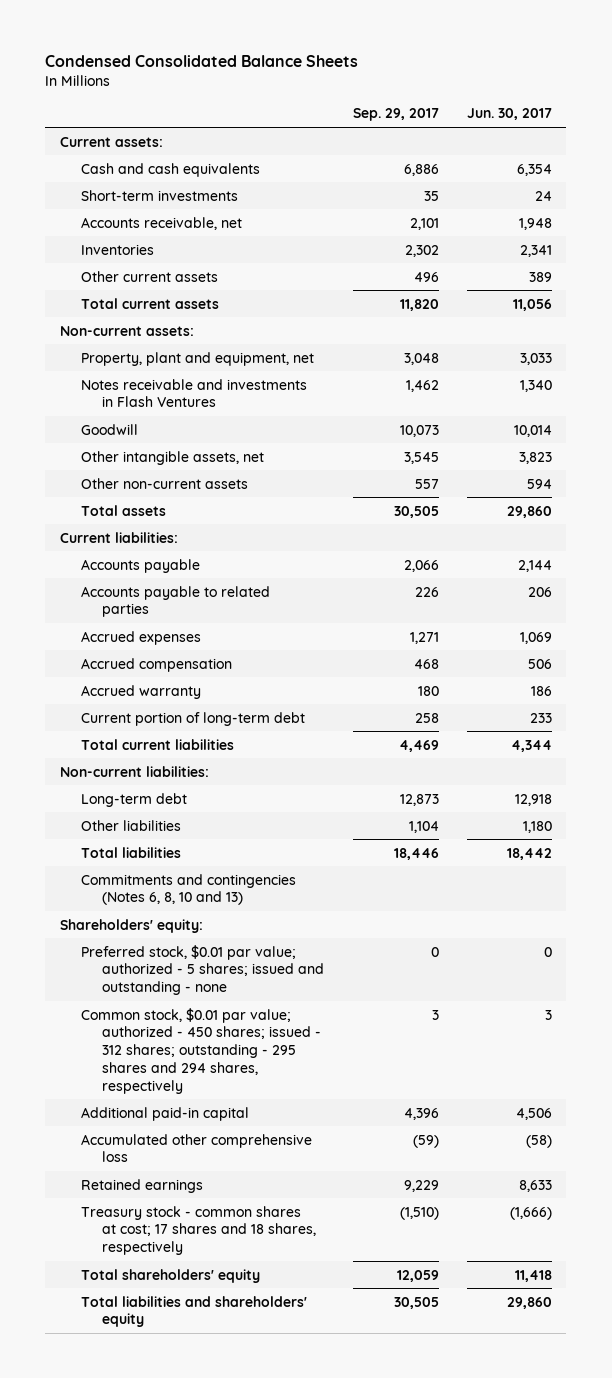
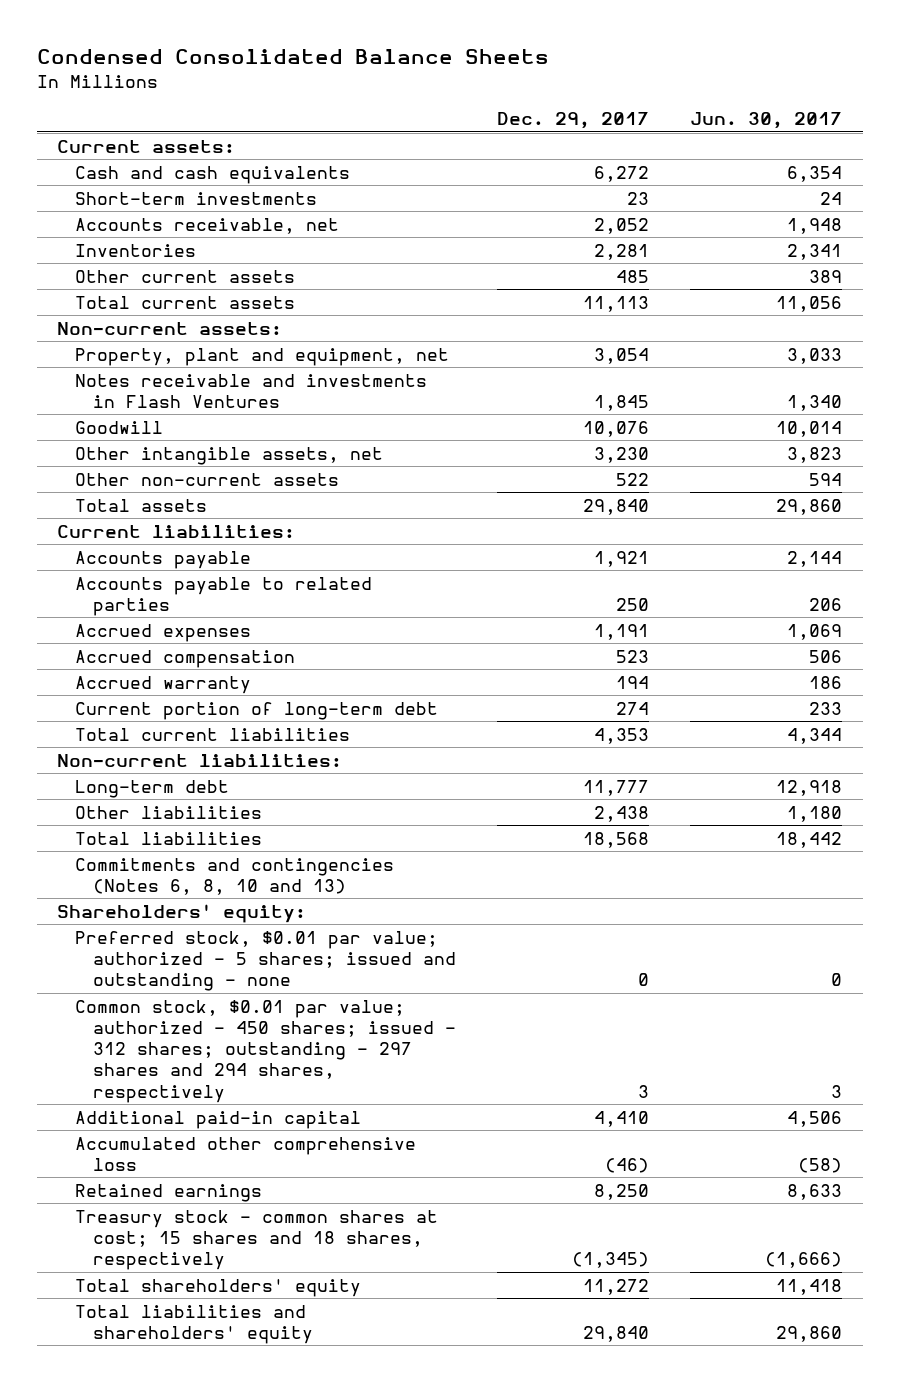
- | Sep. 29, 2017 | Jun. 30, 2017
+ | Dec. 29, 2017 | Jun. 30, 2017
- Common stock, $0.01 par value; authorized - 450 shares; issued - 312 shares; outstanding - 295 shares and 294 shares, respectively | 3 | 3
+ Common stock, $0.01 par value; authorized - 450 shares; issued - 312 shares; outstanding - 297 shares and 294 shares, respectively | 3 | 3
- Treasury stock - common shares at cost; 17 shares and 18 shares, respectively | (1,510) | (1,666)
+ Treasury stock - common shares at cost; 15 shares and 18 shares, respectively | (1,345) | (1,666)

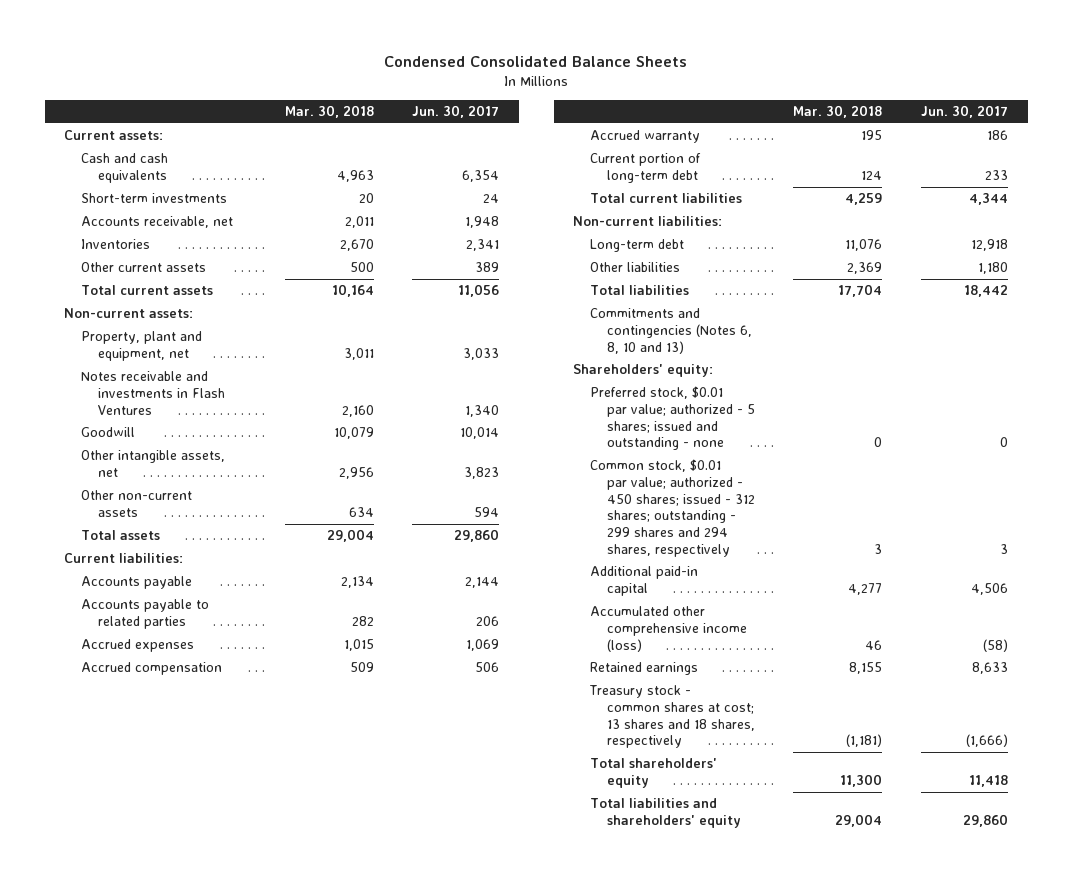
- | Dec. 29, 2017 | Jun. 30, 2017
+ | Mar. 30, 2018 | Jun. 30, 2017
- Common stock, $0.01 par value; authorized - 450 shares; issued - 312 shares; outstanding - 297 shares and 294 shares, respectively | 3 | 3
+ Common stock, $0.01 par value; authorized - 450 shares; issued - 312 shares; outstanding - 299 shares and 294 shares, respectively | 3 | 3
- Accumulated other comprehensive loss | (46) | (58)
+ Accumulated other comprehensive income (loss) | 46 | (58)
- Treasury stock - common shares at cost; 15 shares and 18 shares, respectively | (1,345) | (1,666)
+ Treasury stock - common shares at cost; 13 shares and 18 shares, respectively | (1,181) | (1,666)

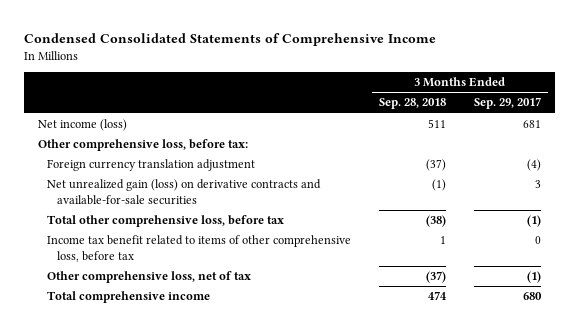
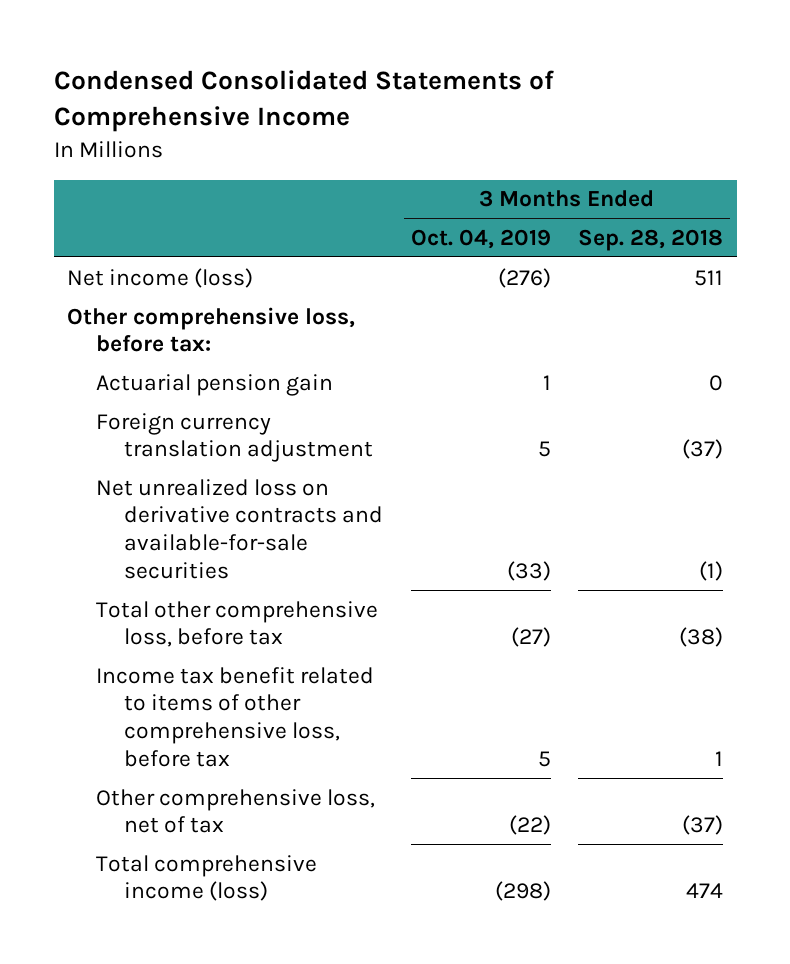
- | 3 Months Ended Sep. 28, 2018 | 3 Months Ended Sep. 29, 2017
+ | 3 Months Ended Oct. 04, 2019 | 3 Months Ended Sep. 28, 2018
+ Actuarial pension gain | 1 | 0
- Net unrealized gain (loss) on derivative contracts and available-for-sale securities | (1) | 3
+ Net unrealized loss on derivative contracts and available-for-sale securities | (33) | (1)
- Total comprehensive income | 474 | 680
+ Total comprehensive income (loss) | (298) | 474

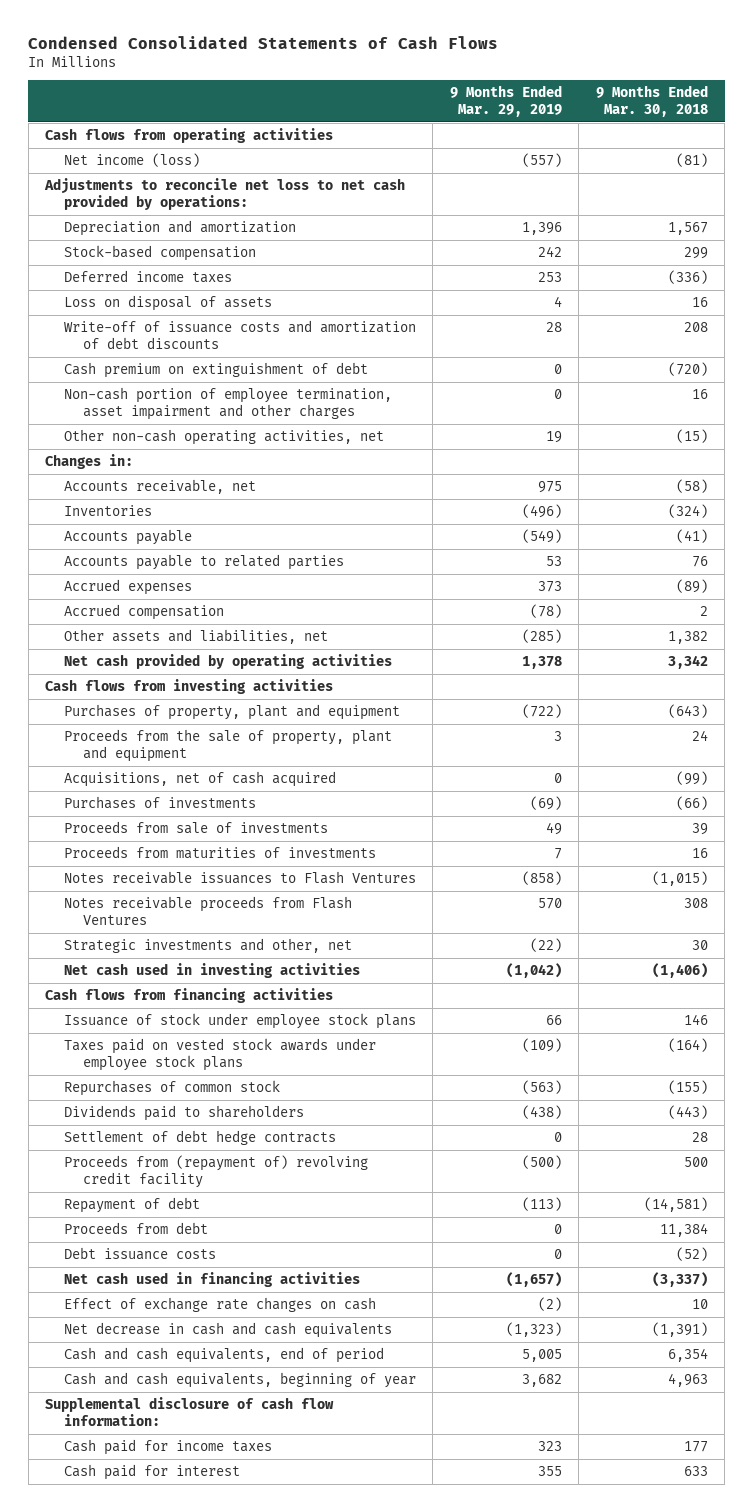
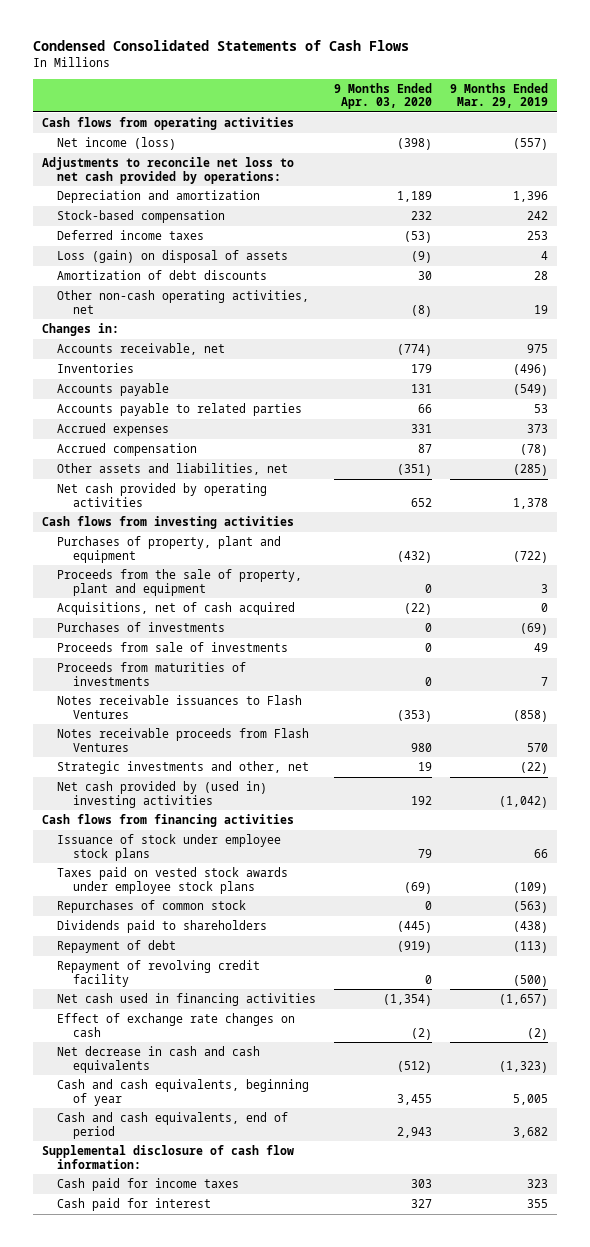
- | 9 Months Ended Mar. 29, 2019 | 9 Months Ended Mar. 30, 2018
+ | 9 Months Ended Apr. 03, 2020 | 9 Months Ended Mar. 29, 2019
- Loss on disposal of assets | 4 | 16
- Write-off of issuance costs and amortization of debt discounts | 28 | 208
- Cash premium on extinguishment of debt | 0 | (720)
- Non-cash portion of employee termination, asset impairment and other charges | 0 | 16
+ Loss (gain) on disposal of assets | (9) | 4
+ Amortization of debt discounts | 30 | 28
- Net cash used in investing activities | (1,042) | (1,406)
+ Net cash provided by (used in) investing activities | 192 | (1,042)
- Settlement of debt hedge contracts | 0 | 28
- Proceeds from (repayment of) revolving credit facility | (500) | 500
- Proceeds from debt | 0 | 11,384
- Debt issuance costs | 0 | (52)
+ Repayment of revolving credit facility | 0 | (500)
- Cash and cash equivalents, end of period | 5,005 | 6,354
- Cash and cash equivalents, beginning of year | 3,682 | 4,963
+ Cash and cash equivalents, beginning of year | 3,455 | 5,005
+ Cash and cash equivalents, end of period | 2,943 | 3,682

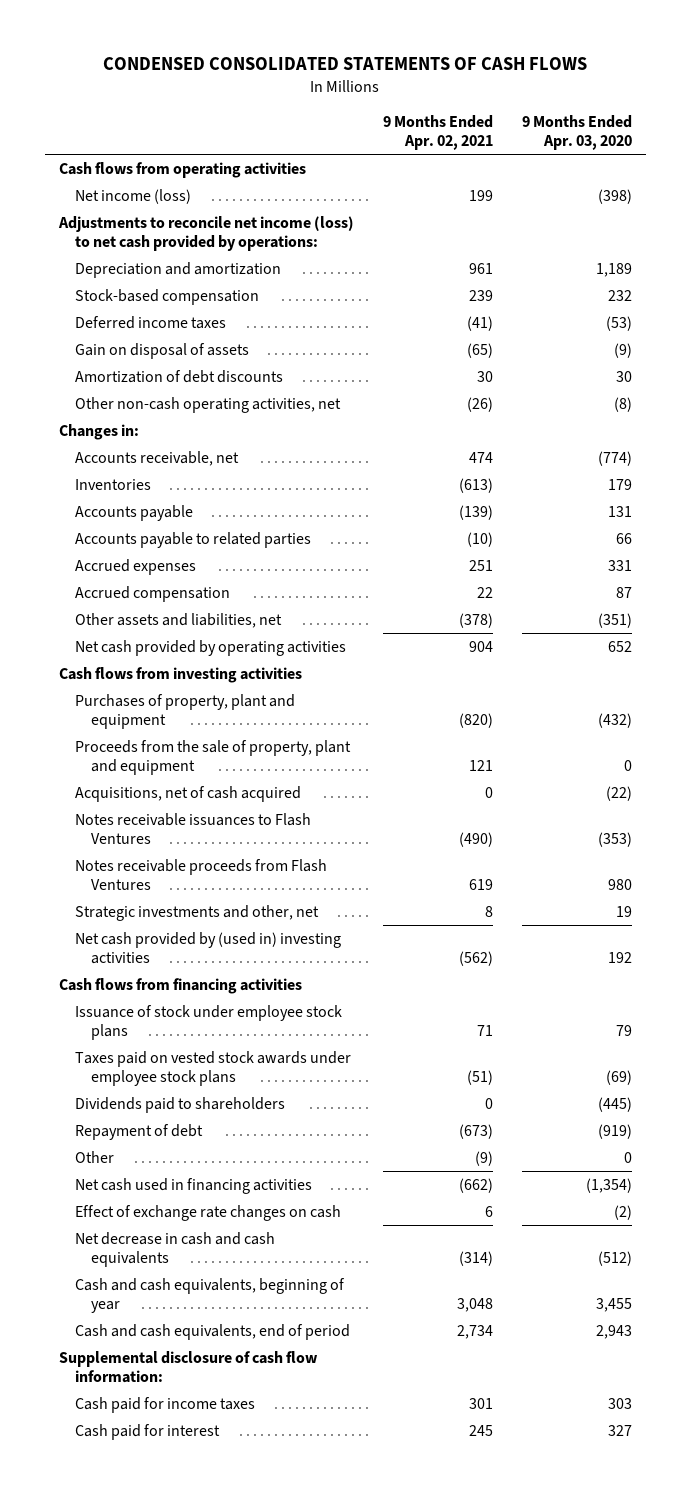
- Condensed Consolidated Statements of Cash Flows
+ CONDENSED CONSOLIDATED STATEMENTS OF CASH FLOWS
- | 9 Months Ended Apr. 03, 2020 | 9 Months Ended Mar. 29, 2019
+ | 9 Months Ended Apr. 02, 2021 | 9 Months Ended Apr. 03, 2020
- Adjustments to reconcile net loss to net cash provided by operations:
+ Adjustments to reconcile net income (loss) to net cash provided by operations:
- Loss (gain) on disposal of assets | (9) | 4
+ Gain on disposal of assets | (65) | (9)
- Purchases of investments | 0 | (69)
- Proceeds from sale of investments | 0 | 49
- Proceeds from maturities of investments | 0 | 7
- Repurchases of common stock | 0 | (563)
- Repayment of revolving credit facility | 0 | (500)
+ Other | (9) | 0

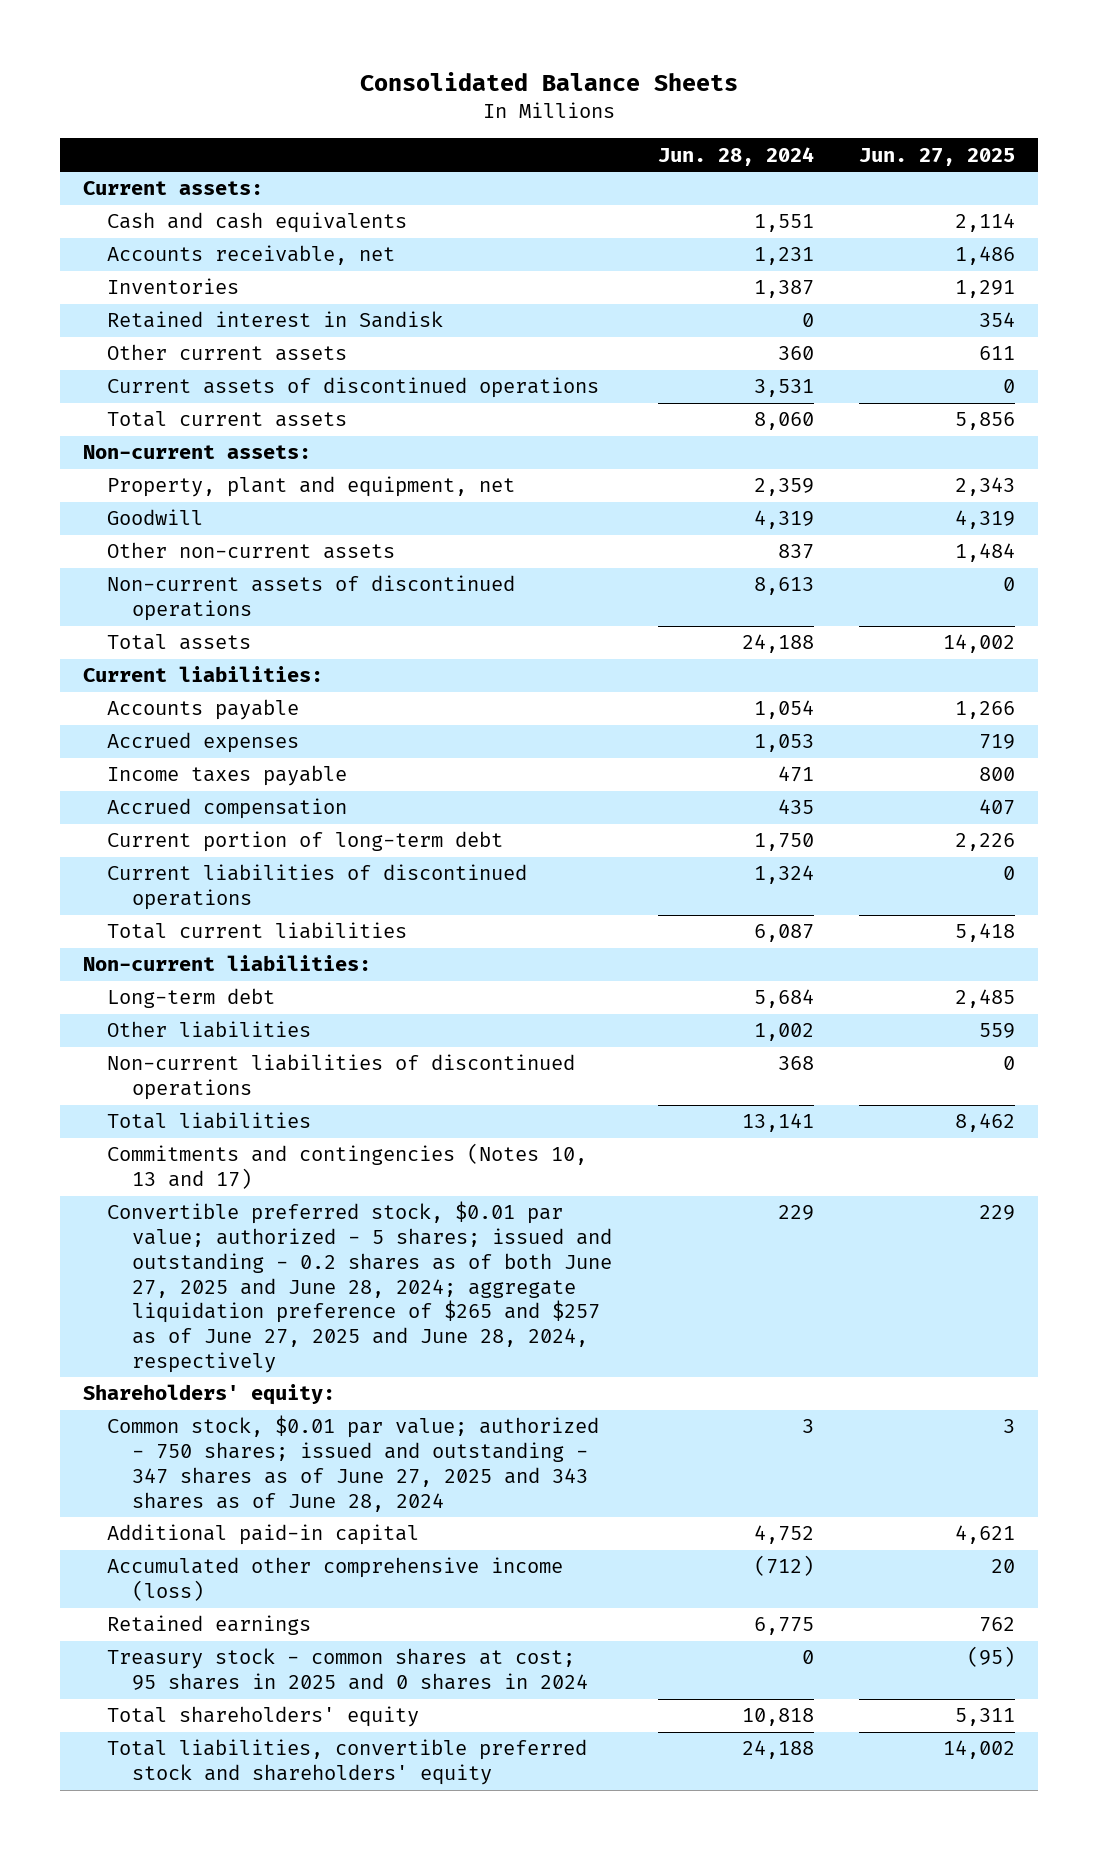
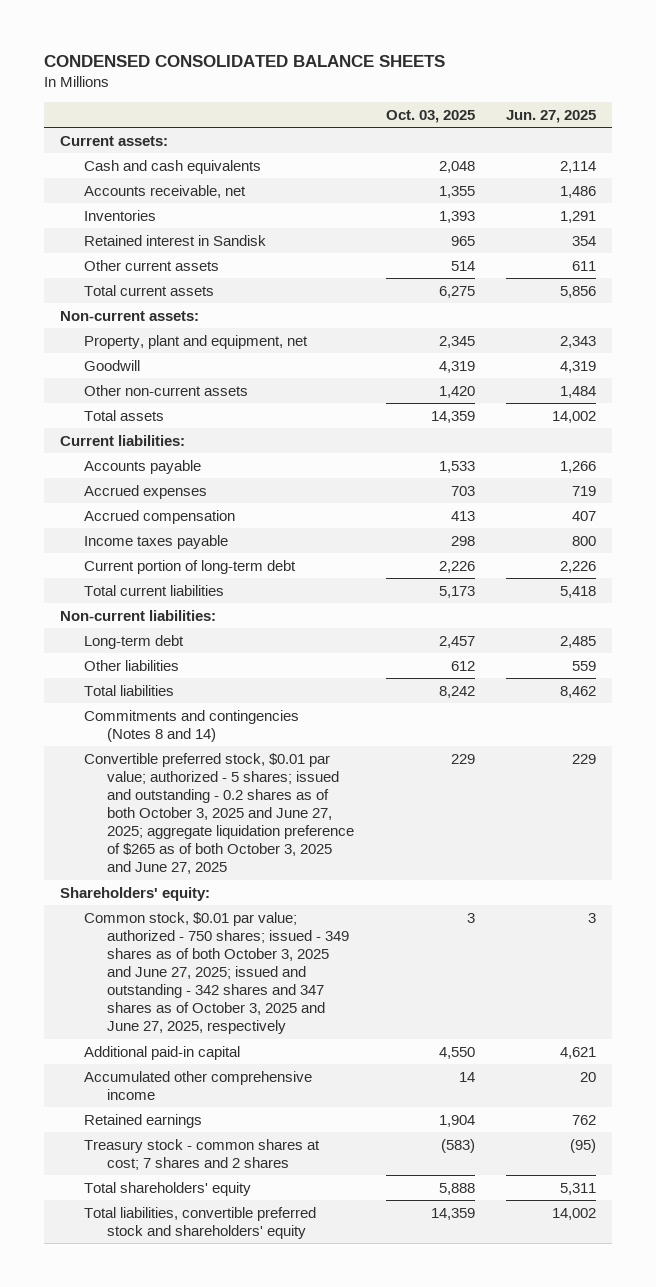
- Consolidated Balance Sheets
+ CONDENSED CONSOLIDATED BALANCE SHEETS
- | Jun. 28, 2024 | Jun. 27, 2025
+ | Oct. 03, 2025 | Jun. 27, 2025
- Current assets of discontinued operations | 3,531 | 0
- Non-current assets of discontinued operations | 8,613 | 0
moved down: Income taxes payable | 298 | 800
- Current liabilities of discontinued operations | 1,324 | 0
- Non-current liabilities of discontinued operations | 368 | 0
- Commitments and contingencies (Notes 10, 13 and 17)
- Convertible preferred stock, $0.01 par value; authorized - 5 shares; issued and outstanding - 0.2 shares as of both June 27, 2025 and June 28, 2024; aggregate liquidation preference of $265 and $257 as of June 27, 2025 and June 28, 2024, respectively | 229 | 229
+ Commitments and contingencies (Notes 8 and 14)
+ Convertible preferred stock, $0.01 par value; authorized - 5 shares; issued and outstanding - 0.2 shares as of both October 3, 2025 and June 27, 2025; aggregate liquidation preference of $265 as of both October 3, 2025 and June 27, 2025 | 229 | 229
- Common stock, $0.01 par value; authorized - 750 shares; issued and outstanding - 347 shares as of June 27, 2025 and 343 shares as of June 28, 2024 | 3 | 3
+ Common stock, $0.01 par value; authorized - 750 shares; issued - 349 shares as of both October 3, 2025 and June 27, 2025; issued and outstanding - 342 shares and 347 shares as of October 3, 2025 and June 27, 2025, respectively | 3 | 3
- Accumulated other comprehensive income (loss) | (712) | 20
+ Accumulated other comprehensive income | 14 | 20
- Treasury stock - common shares at cost; 95 shares in 2025 and 0 shares in 2024 | 0 | (95)
+ Treasury stock - common shares at cost; 7 shares and 2 shares | (583) | (95)

